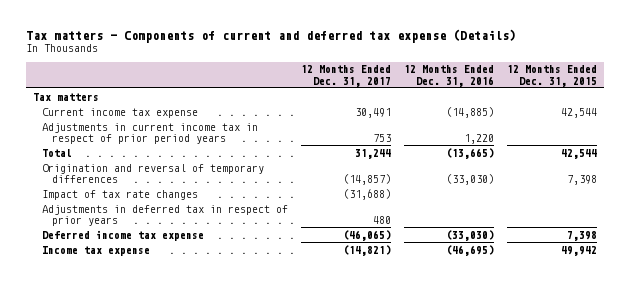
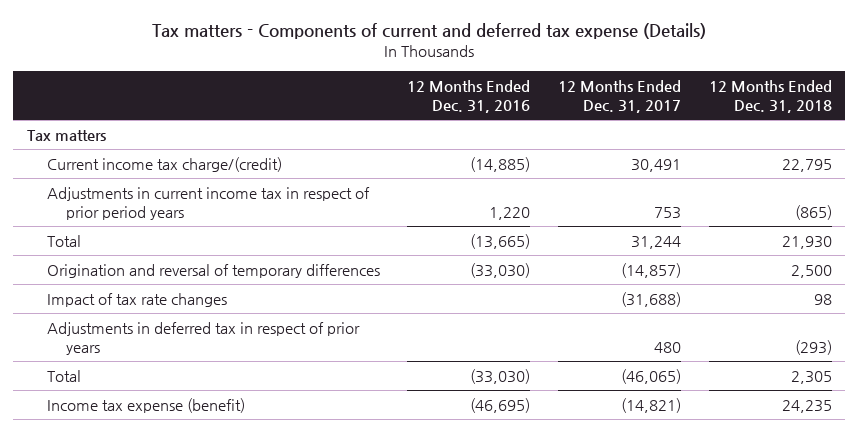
- | 12 Months Ended Dec. 31, 2017 | 12 Months Ended Dec. 31, 2016 | 12 Months Ended Dec. 31, 2015
+ | 12 Months Ended Dec. 31, 2016 | 12 Months Ended Dec. 31, 2017 | 12 Months Ended Dec. 31, 2018
- Current income tax expense | 30,491 | (14,885) | 42,544
+ Current income tax charge/(credit) | (14,885) | 30,491 | 22,795
- Deferred income tax expense | (46,065) | (33,030) | 7,398
- Income tax expense | (14,821) | (46,695) | 49,942
+ Total | (33,030) | (46,065) | 2,305
+ Income tax expense (benefit) | (46,695) | (14,821) | 24,235

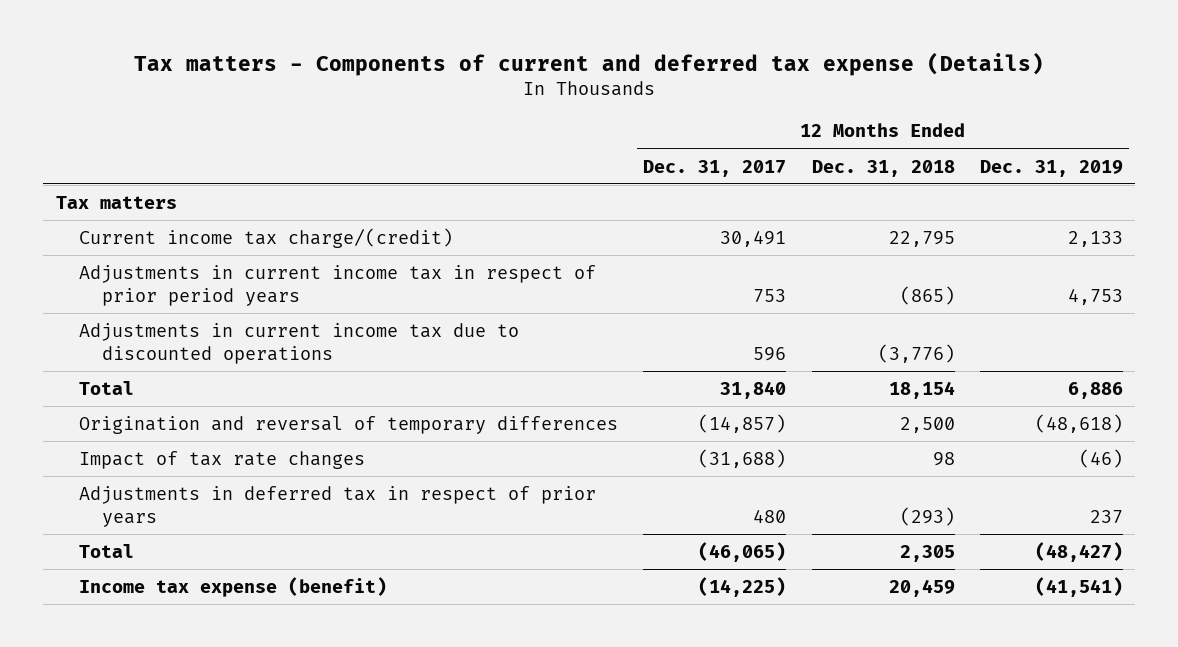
- | 12 Months Ended Dec. 31, 2016 | 12 Months Ended Dec. 31, 2017 | 12 Months Ended Dec. 31, 2018
+ | 12 Months Ended Dec. 31, 2017 | 12 Months Ended Dec. 31, 2018 | 12 Months Ended Dec. 31, 2019
- Total | (13,665) | 31,244 | 21,930
+ Adjustments in current income tax due to discounted operations | 596 | (3,776) |
+ Total | 31,840 | 18,154 | 6,886
- Income tax expense (benefit) | (46,695) | (14,821) | 24,235
+ Income tax expense (benefit) | (14,225) | 20,459 | (41,541)

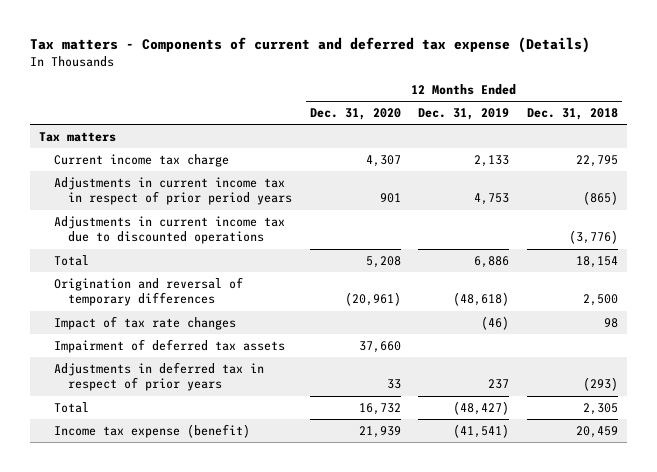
- | 12 Months Ended Dec. 31, 2017 | 12 Months Ended Dec. 31, 2018 | 12 Months Ended Dec. 31, 2019
+ | 12 Months Ended Dec. 31, 2020 | 12 Months Ended Dec. 31, 2019 | 12 Months Ended Dec. 31, 2018
- Current income tax charge/(credit) | 30,491 | 22,795 | 2,133
+ Current income tax charge | 4,307 | 2,133 | 22,795
+ Impairment of deferred tax assets | 37,660 | |

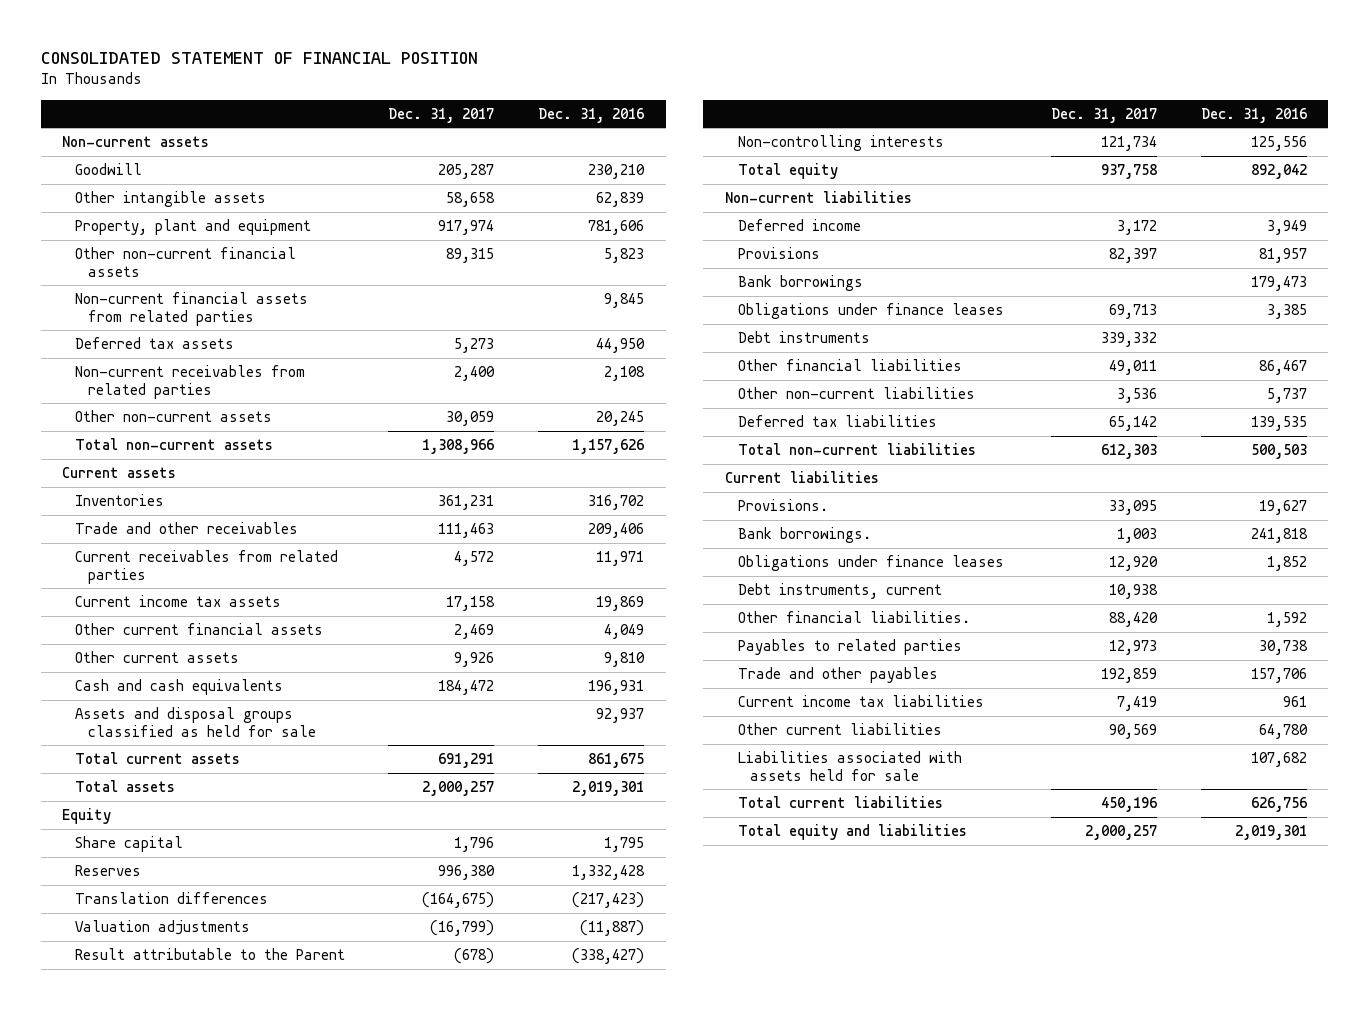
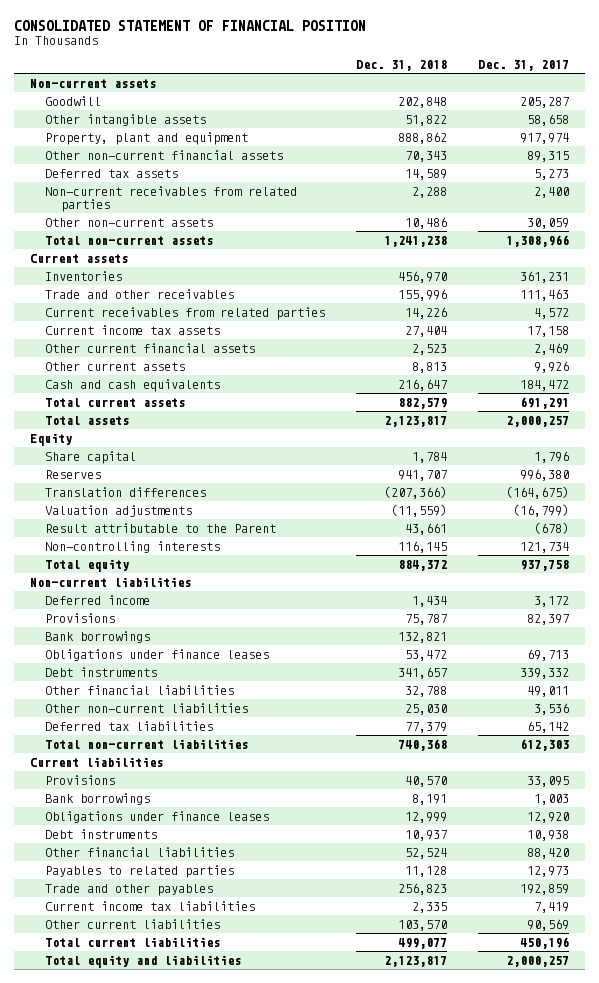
- | Dec. 31, 2017 | Dec. 31, 2016
+ | Dec. 31, 2018 | Dec. 31, 2017
- Non-current financial assets from related parties | | 9,845
- Assets and disposal groups classified as held for sale | | 92,937
- Provisions. | 33,095 | 19,627
- Bank borrowings. | 1,003 | 241,818
+ Provisions | 40,570 | 33,095
+ Bank borrowings | 8,191 | 1,003
- Debt instruments, current | 10,938 |
- Other financial liabilities. | 88,420 | 1,592
+ Debt instruments | 10,937 | 10,938
+ Other financial liabilities | 52,524 | 88,420
- Liabilities associated with assets held for sale | | 107,682

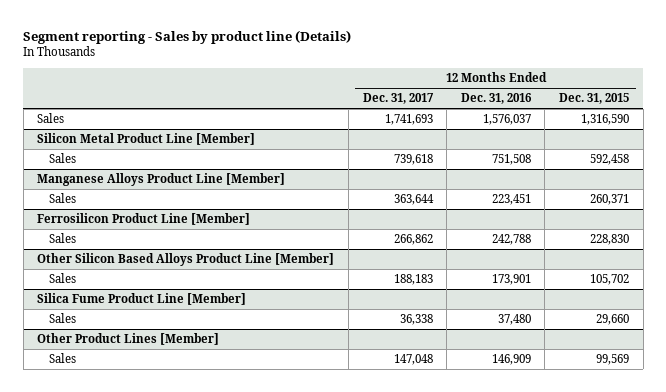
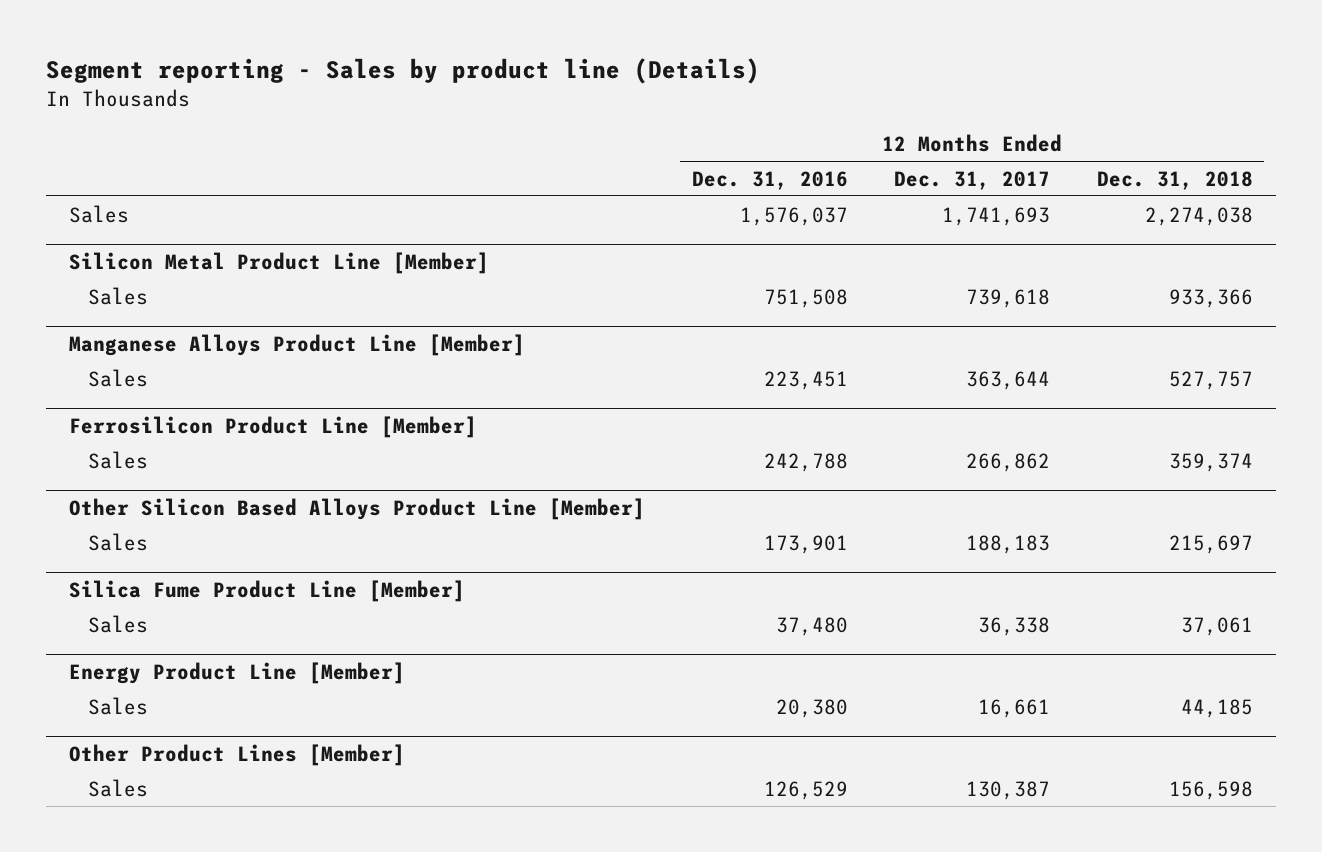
- | 12 Months Ended Dec. 31, 2017 | 12 Months Ended Dec. 31, 2016 | 12 Months Ended Dec. 31, 2015
+ | 12 Months Ended Dec. 31, 2016 | 12 Months Ended Dec. 31, 2017 | 12 Months Ended Dec. 31, 2018
+ Energy Product Line [Member]
+ Sales | 20,380 | 16,661 | 44,185
@ Other Product Lines [Member]
- Sales | 147,048 | 146,909 | 99,569
+ Sales | 126,529 | 130,387 | 156,598

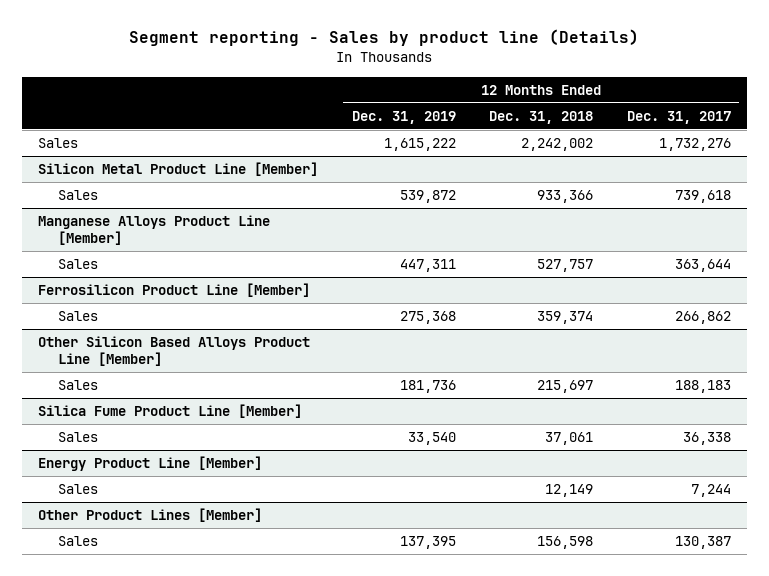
- | 12 Months Ended Dec. 31, 2016 | 12 Months Ended Dec. 31, 2017 | 12 Months Ended Dec. 31, 2018
+ | 12 Months Ended Dec. 31, 2019 | 12 Months Ended Dec. 31, 2018 | 12 Months Ended Dec. 31, 2017
- Sales | 1,576,037 | 1,741,693 | 2,274,038
+ Sales | 1,615,222 | 2,242,002 | 1,732,276
@ Energy Product Line [Member]
- Sales | 20,380 | 16,661 | 44,185
+ Sales | | 12,149 | 7,244

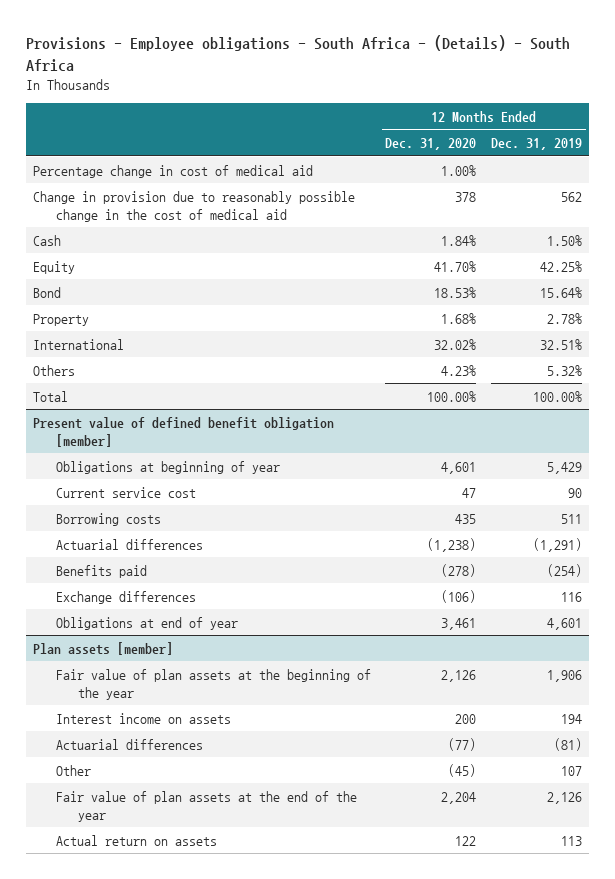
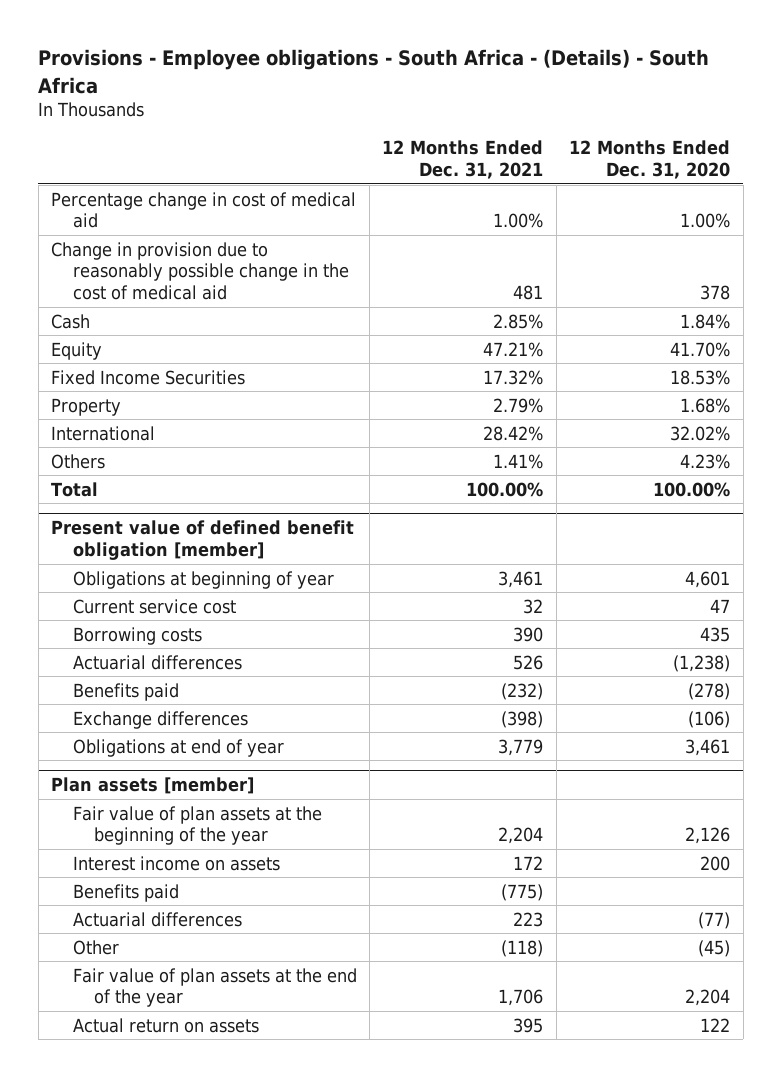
- | 12 Months Ended Dec. 31, 2020 | 12 Months Ended Dec. 31, 2019
+ | 12 Months Ended Dec. 31, 2021 | 12 Months Ended Dec. 31, 2020
- Bond | 18.53% | 15.64%
+ Fixed Income Securities | 17.32% | 18.53%
@ Plan assets [member]
+ Benefits paid | (775) |

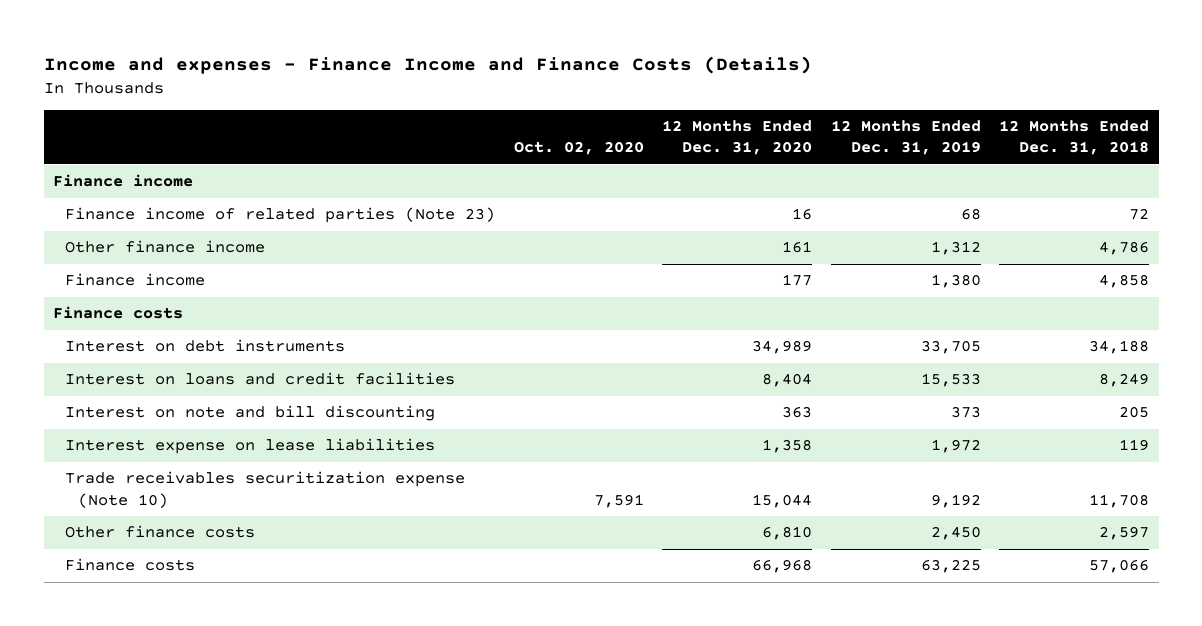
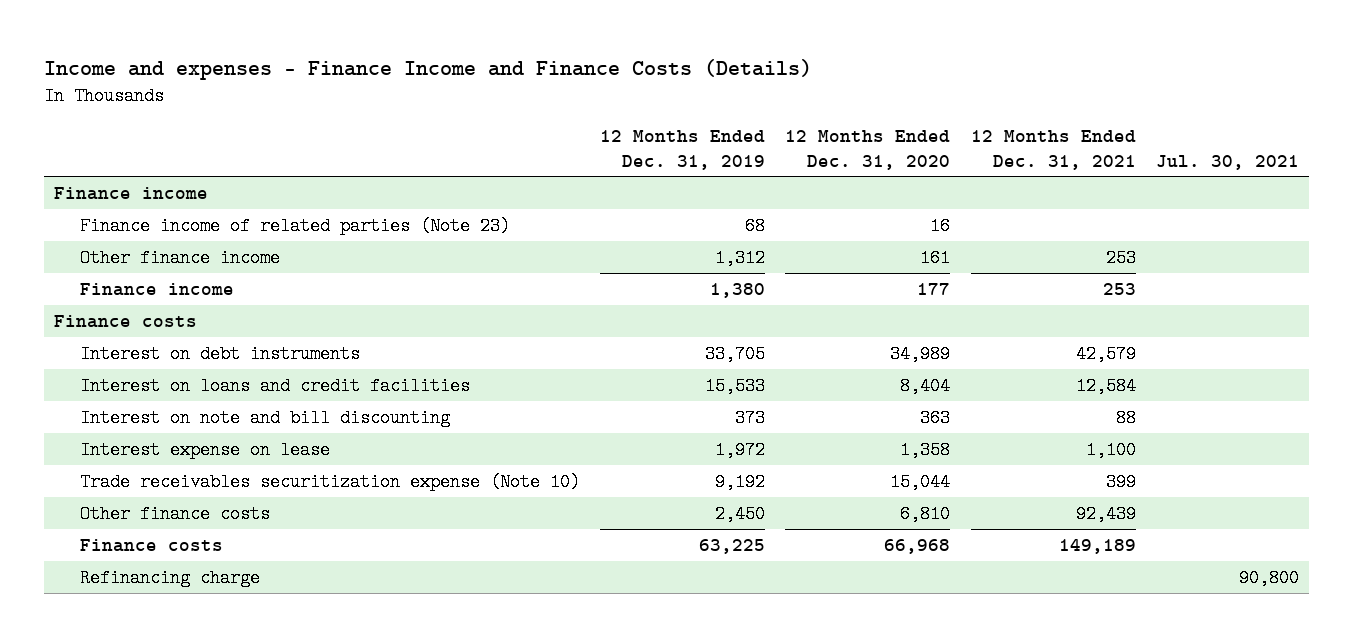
- | Oct. 02, 2020 | 12 Months Ended Dec. 31, 2020 | 12 Months Ended Dec. 31, 2019 | 12 Months Ended Dec. 31, 2018
+ | 12 Months Ended Dec. 31, 2019 | 12 Months Ended Dec. 31, 2020 | 12 Months Ended Dec. 31, 2021 | Jul. 30, 2021
- Interest expense on lease liabilities | | 1,358 | 1,972 | 119
+ Interest expense on lease | 1,972 | 1,358 | 1,100 |
+ Refinancing charge | | | | 90,800

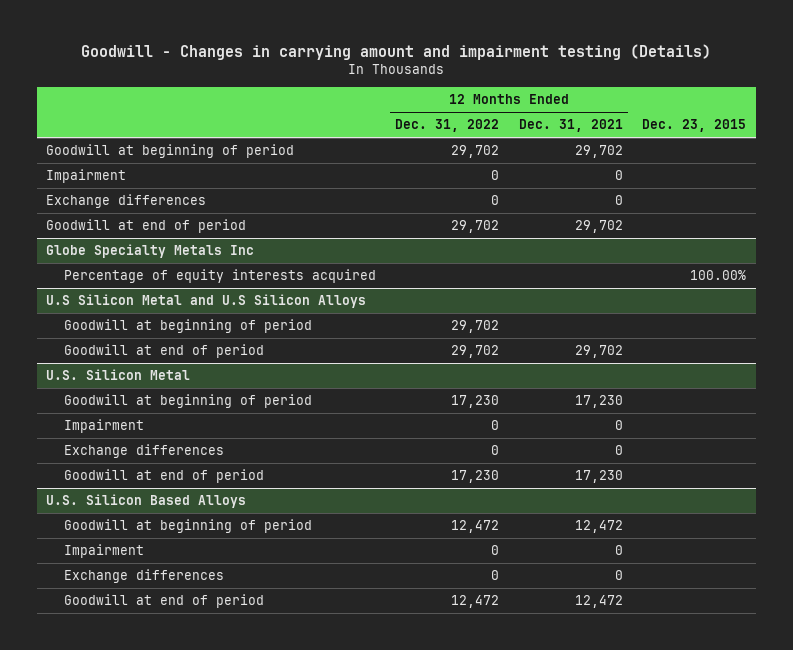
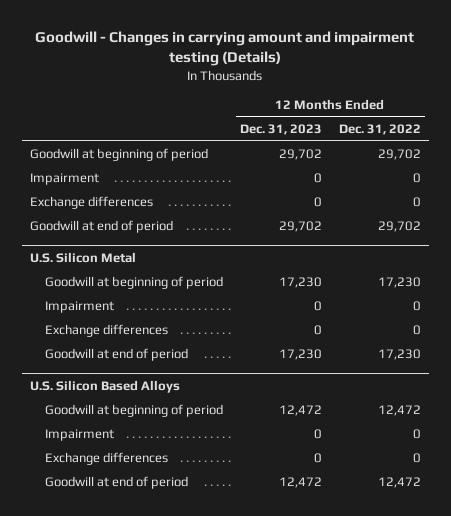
- | 12 Months Ended Dec. 31, 2022 | 12 Months Ended Dec. 31, 2021 | Dec. 23, 2015
+ | 12 Months Ended Dec. 31, 2023 | 12 Months Ended Dec. 31, 2022
- Globe Specialty Metals Inc
- Percentage of equity interests acquired | | | 100.00%
- U.S Silicon Metal and U.S Silicon Alloys
- Goodwill at beginning of period | 29,702 | |
- Goodwill at end of period | 29,702 | 29,702 |

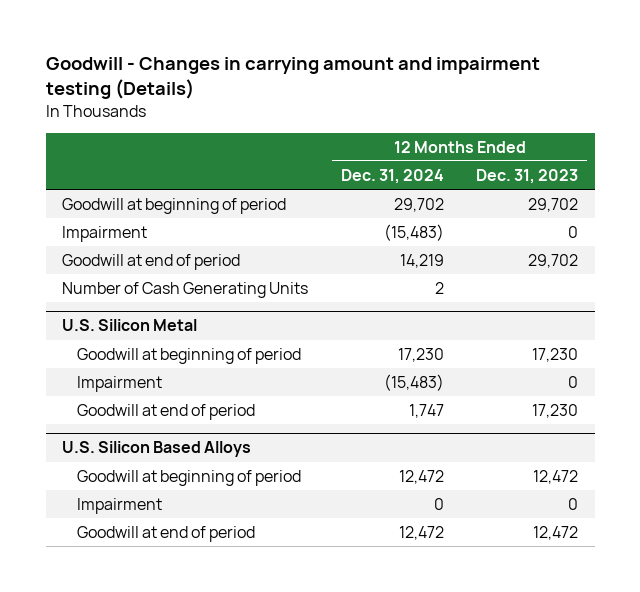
- | 12 Months Ended Dec. 31, 2023 | 12 Months Ended Dec. 31, 2022
+ | 12 Months Ended Dec. 31, 2024 | 12 Months Ended Dec. 31, 2023
- Exchange differences | 0 | 0
+ Number of Cash Generating Units | 2 |
@ U.S. Silicon Metal
- Exchange differences | 0 | 0
@ U.S. Silicon Based Alloys
- Exchange differences | 0 | 0

